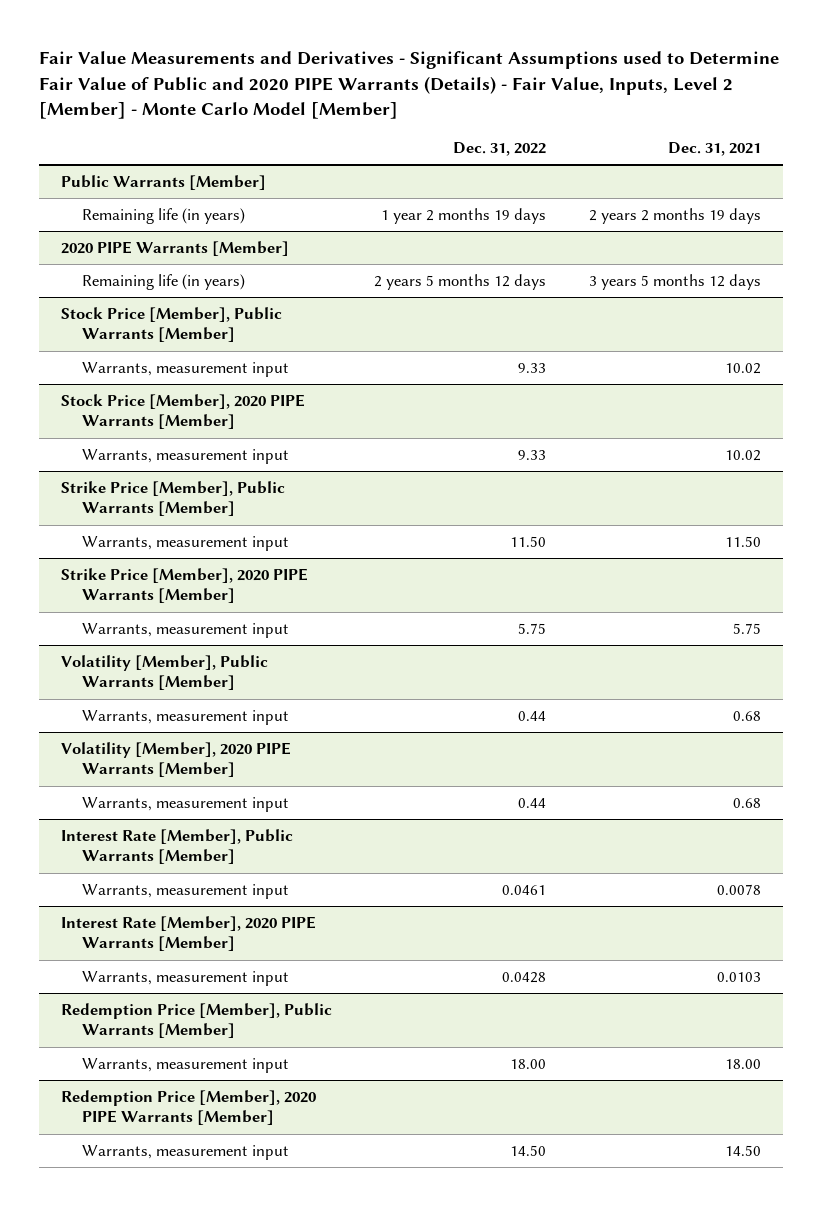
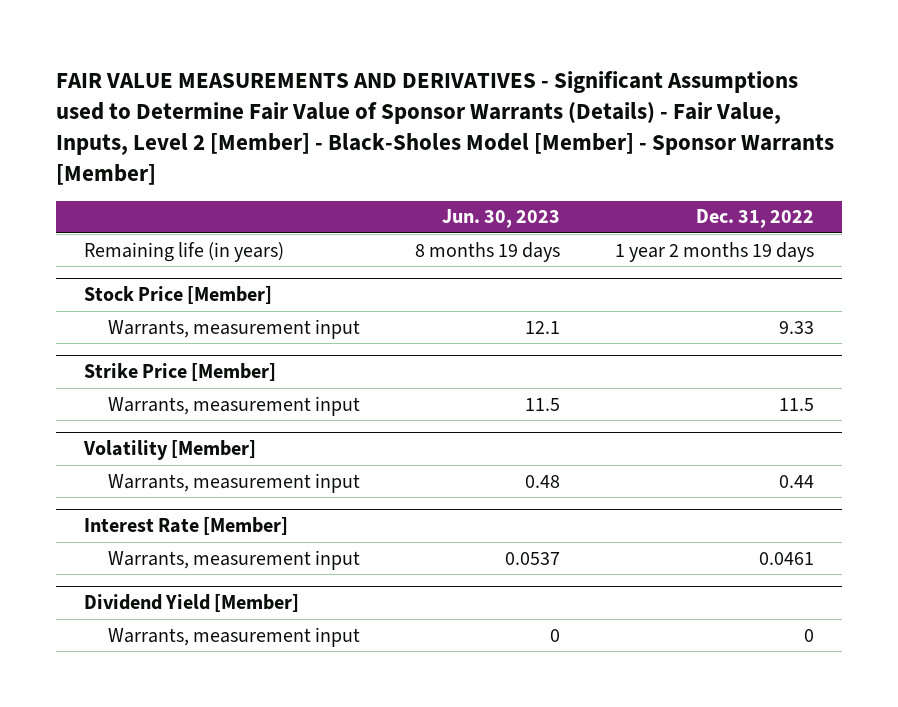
- Fair Value Measurements and Derivatives - Significant Assumptions used to Determine Fair Value of Public and 2020 PIPE Warrants (Details) - Fair Value, Inputs, Level 2 [Member] - Monte Carlo Model [Member]
+ FAIR VALUE MEASUREMENTS AND DERIVATIVES - Significant Assumptions used to Determine Fair Value of Sponsor Warrants (Details) - Fair Value, Inputs, Level 2 [Member] - Black-Sholes Model [Member] - Sponsor Warrants [Member]
- | Dec. 31, 2022 | Dec. 31, 2021
+ | Jun. 30, 2023 | Dec. 31, 2022
- Public Warrants [Member]
- 2020 PIPE Warrants [Member]
- Remaining life (in years) | 2 years 5 months 12 days | 3 years 5 months 12 days
- Stock Price [Member], Public Warrants [Member]
- Warrants, measurement input | 9.33 | 10.02
- Stock Price [Member], 2020 PIPE Warrants [Member]
+ Stock Price [Member]
- Strike Price [Member], Public Warrants [Member]
- Warrants, measurement input | 11.50 | 11.50
- Strike Price [Member], 2020 PIPE Warrants [Member]
- Warrants, measurement input | 5.75 | 5.75
- Volatility [Member], Public Warrants [Member]
- Warrants, measurement input | 0.44 | 0.68
- Volatility [Member], 2020 PIPE Warrants [Member]
+ Strike Price [Member]
+ Warrants, measurement input | 11.5 | 11.5
+ Volatility [Member]
- Interest Rate [Member], Public Warrants [Member]
+ Interest Rate [Member]
- Interest Rate [Member], 2020 PIPE Warrants [Member]
- Warrants, measurement input | 0.0428 | 0.0103
- Redemption Price [Member], Public Warrants [Member]
- Warrants, measurement input | 18.00 | 18.00
- Redemption Price [Member], 2020 PIPE Warrants [Member]
- Warrants, measurement input | 14.50 | 14.50
+ Dividend Yield [Member]
+ Warrants, measurement input | 0 | 0

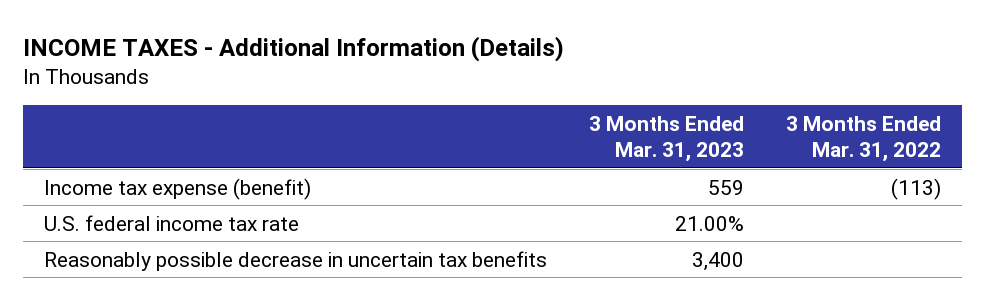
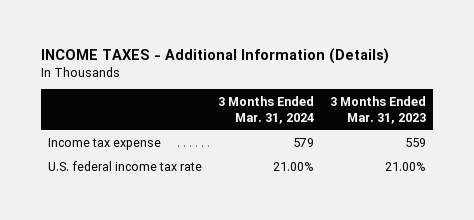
- | 3 Months Ended Mar. 31, 2023 | 3 Months Ended Mar. 31, 2022
+ | 3 Months Ended Mar. 31, 2024 | 3 Months Ended Mar. 31, 2023
- Income tax expense (benefit) | 559 | (113)
+ Income tax expense | 579 | 559
- Reasonably possible decrease in uncertain tax benefits | 3,400 |

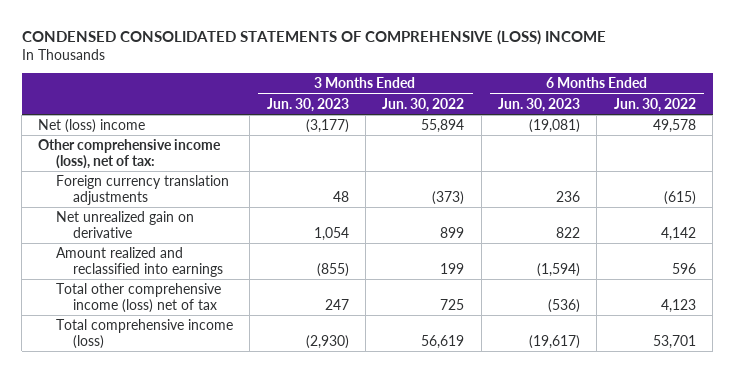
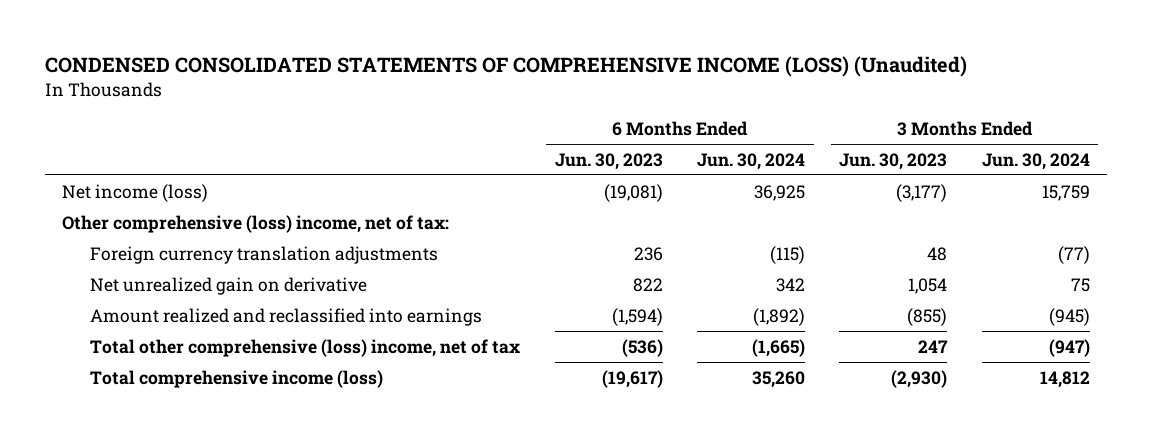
- CONDENSED CONSOLIDATED STATEMENTS OF COMPREHENSIVE (LOSS) INCOME
+ CONDENSED CONSOLIDATED STATEMENTS OF COMPREHENSIVE INCOME (LOSS) (Unaudited)
- | 3 Months Ended Jun. 30, 2023 | 3 Months Ended Jun. 30, 2022 | 6 Months Ended Jun. 30, 2023 | 6 Months Ended Jun. 30, 2022
+ | 6 Months Ended Jun. 30, 2023 | 6 Months Ended Jun. 30, 2024 | 3 Months Ended Jun. 30, 2023 | 3 Months Ended Jun. 30, 2024
- Net (loss) income | (3,177) | 55,894 | (19,081) | 49,578
- Other comprehensive income (loss), net of tax:
+ Net income (loss) | (19,081) | 36,925 | (3,177) | 15,759
+ Other comprehensive (loss) income, net of tax:
- Total other comprehensive income (loss) net of tax | 247 | 725 | (536) | 4,123
+ Total other comprehensive (loss) income, net of tax | (536) | (1,665) | 247 | (947)

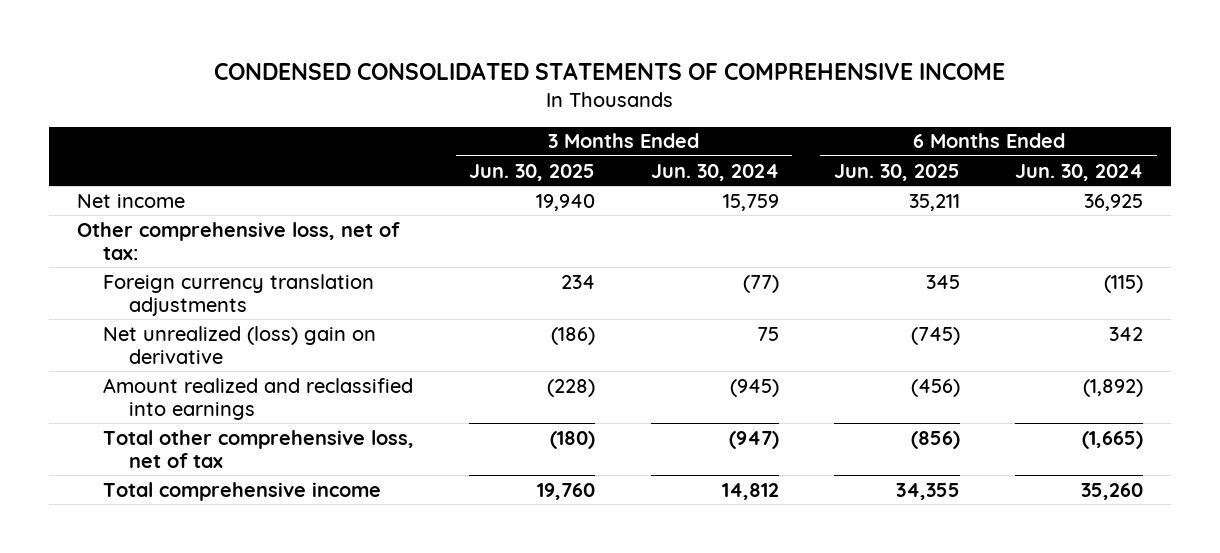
- CONDENSED CONSOLIDATED STATEMENTS OF COMPREHENSIVE INCOME (LOSS) (Unaudited)
+ CONDENSED CONSOLIDATED STATEMENTS OF COMPREHENSIVE INCOME
- | 6 Months Ended Jun. 30, 2023 | 6 Months Ended Jun. 30, 2024 | 3 Months Ended Jun. 30, 2023 | 3 Months Ended Jun. 30, 2024
+ | 3 Months Ended Jun. 30, 2025 | 3 Months Ended Jun. 30, 2024 | 6 Months Ended Jun. 30, 2025 | 6 Months Ended Jun. 30, 2024
- Net income (loss) | (19,081) | 36,925 | (3,177) | 15,759
- Other comprehensive (loss) income, net of tax:
+ Net income | 19,940 | 15,759 | 35,211 | 36,925
+ Other comprehensive loss, net of tax:
- Net unrealized gain on derivative | 822 | 342 | 1,054 | 75
+ Net unrealized (loss) gain on derivative | (186) | 75 | (745) | 342
- Total other comprehensive (loss) income, net of tax | (536) | (1,665) | 247 | (947)
- Total comprehensive income (loss) | (19,617) | 35,260 | (2,930) | 14,812
+ Total other comprehensive loss, net of tax | (180) | (947) | (856) | (1,665)
+ Total comprehensive income | 19,760 | 14,812 | 34,355 | 35,260

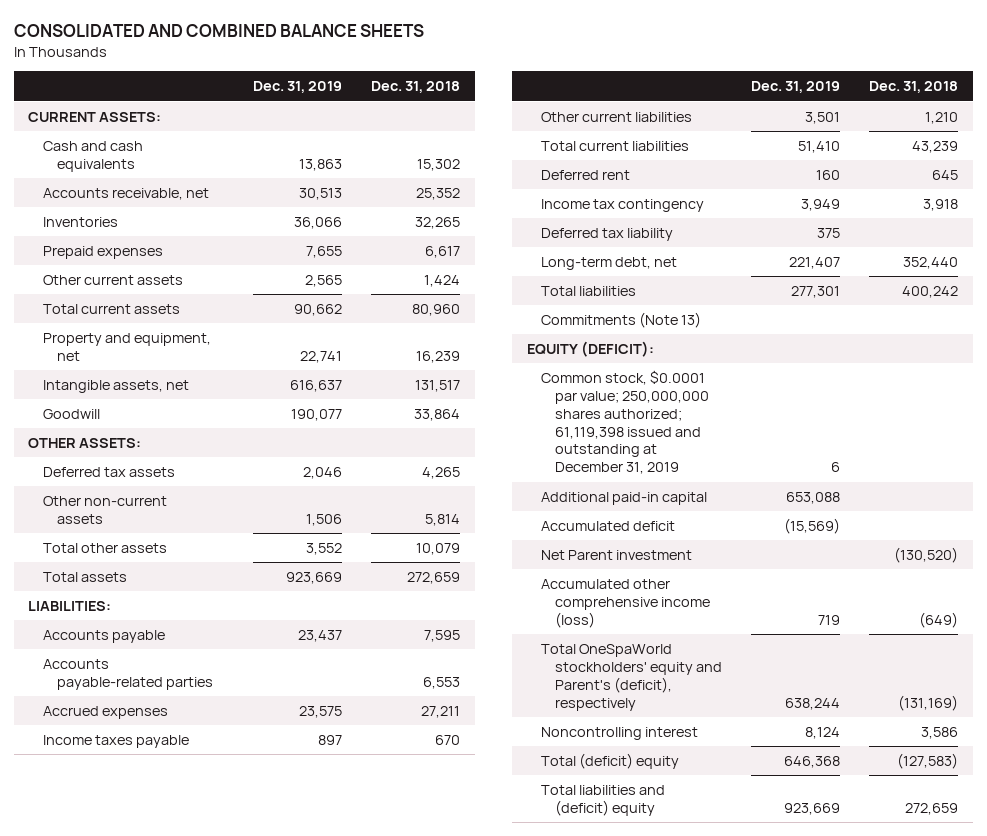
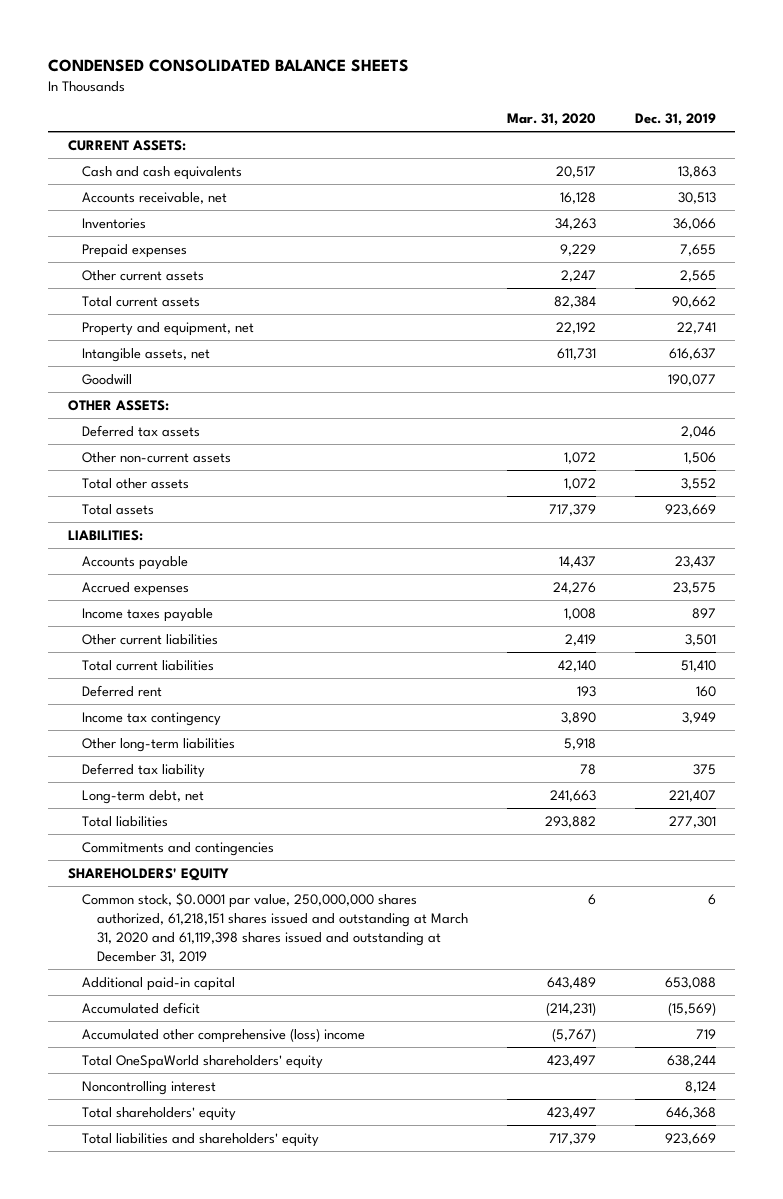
- CONSOLIDATED AND COMBINED BALANCE SHEETS
+ CONDENSED CONSOLIDATED BALANCE SHEETS
- | Dec. 31, 2019 | Dec. 31, 2018
+ | Mar. 31, 2020 | Dec. 31, 2019
- Accounts payable-related parties | | 6,553
+ Other long-term liabilities | 5,918 |
- Commitments (Note 13)
- EQUITY (DEFICIT):
- Common stock, $0.0001 par value; 250,000,000 shares authorized; 61,119,398 issued and outstanding at December 31, 2019 | 6 |
+ Commitments and contingencies
+ SHAREHOLDERS' EQUITY
+ Common stock, $0.0001 par value, 250,000,000 shares authorized, 61,218,151 shares issued and outstanding at March 31, 2020 and 61,119,398 shares issued and outstanding at December 31, 2019 | 6 | 6
- Net Parent investment | | (130,520)
- Accumulated other comprehensive income (loss) | 719 | (649)
- Total OneSpaWorld stockholders' equity and Parent's (deficit), respectively | 638,244 | (131,169)
+ Accumulated other comprehensive (loss) income | (5,767) | 719
+ Total OneSpaWorld shareholders' equity | 423,497 | 638,244
- Total (deficit) equity | 646,368 | (127,583)
- Total liabilities and (deficit) equity | 923,669 | 272,659
+ Total shareholders' equity | 423,497 | 646,368
+ Total liabilities and shareholders' equity | 717,379 | 923,669

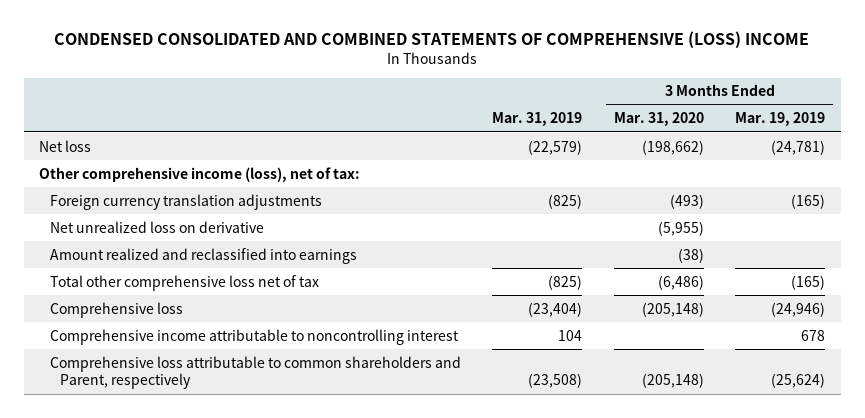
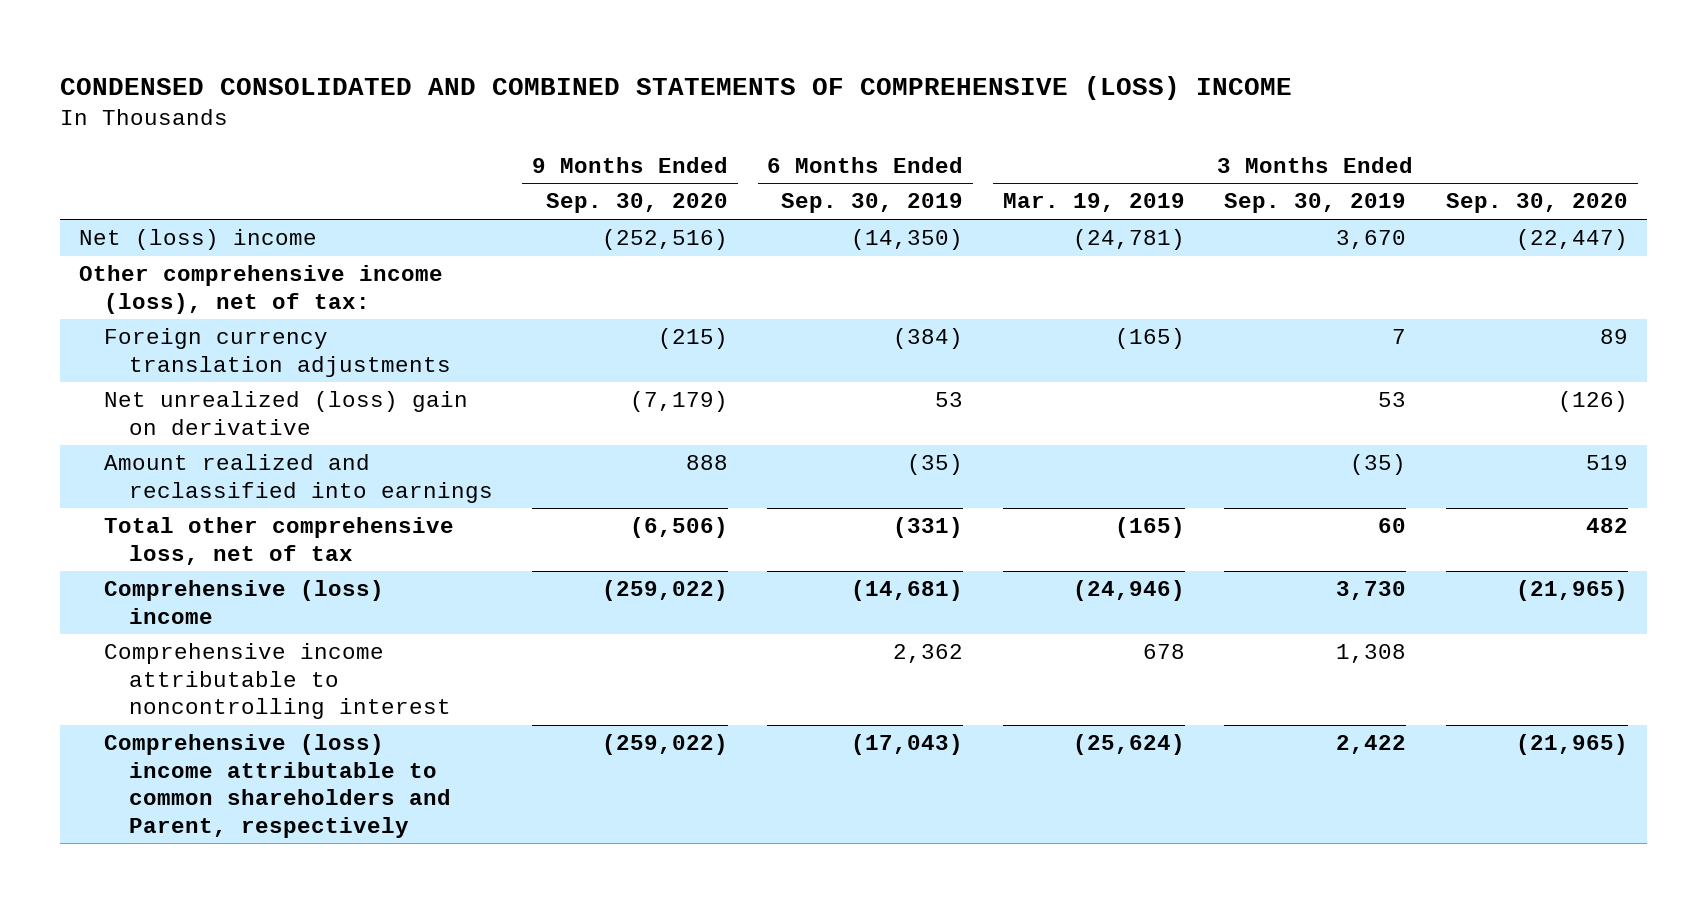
- | Mar. 31, 2019 | 3 Months Ended Mar. 31, 2020 | 3 Months Ended Mar. 19, 2019
+ | 9 Months Ended Sep. 30, 2020 | 6 Months Ended Sep. 30, 2019 | 3 Months Ended Mar. 19, 2019 | 3 Months Ended Sep. 30, 2019 | 3 Months Ended Sep. 30, 2020
- Net loss | (22,579) | (198,662) | (24,781)
+ Net (loss) income | (252,516) | (14,350) | (24,781) | 3,670 | (22,447)
- Net unrealized loss on derivative | | (5,955) |
+ Net unrealized (loss) gain on derivative | (7,179) | 53 | | 53 | (126)
- Total other comprehensive loss net of tax | (825) | (6,486) | (165)
- Comprehensive loss | (23,404) | (205,148) | (24,946)
+ Total other comprehensive loss, net of tax | (6,506) | (331) | (165) | 60 | 482
+ Comprehensive (loss) income | (259,022) | (14,681) | (24,946) | 3,730 | (21,965)
- Comprehensive loss attributable to common shareholders and Parent, respectively | (23,508) | (205,148) | (25,624)
+ Comprehensive (loss) income attributable to common shareholders and Parent, respectively | (259,022) | (17,043) | (25,624) | 2,422 | (21,965)

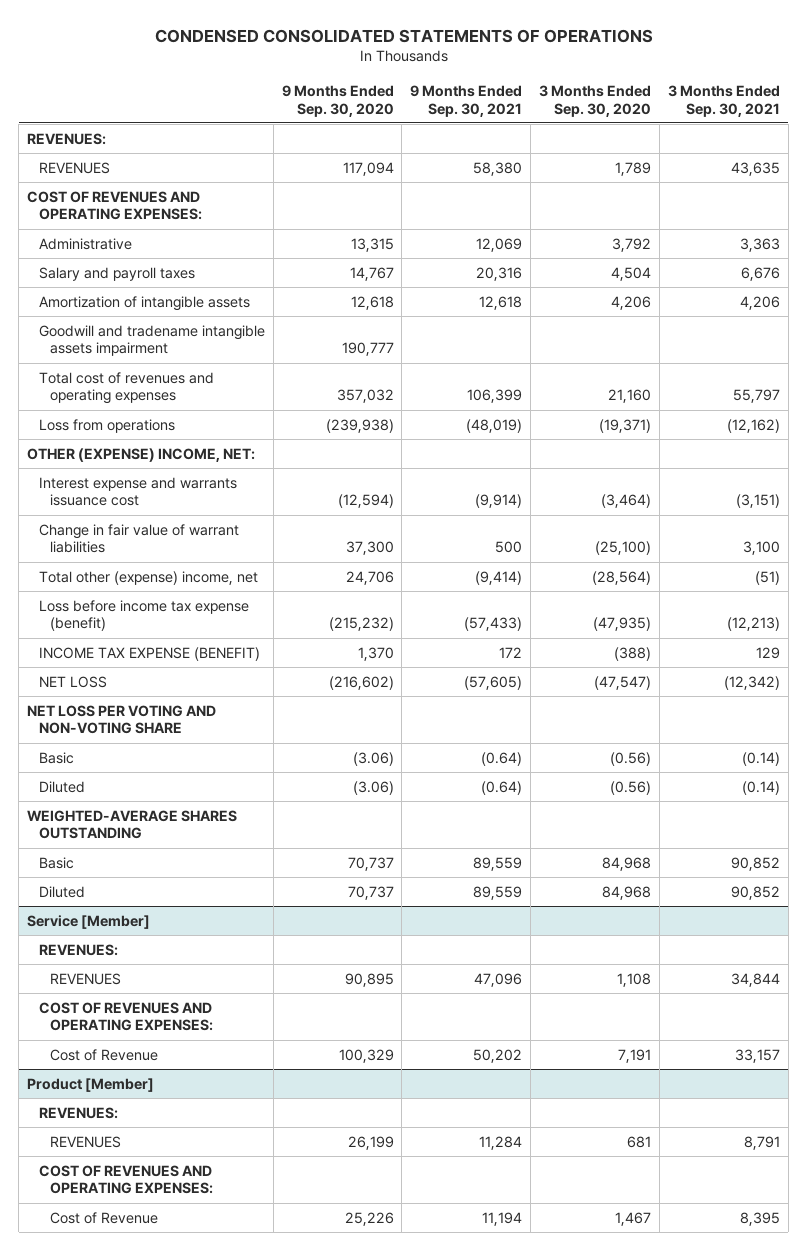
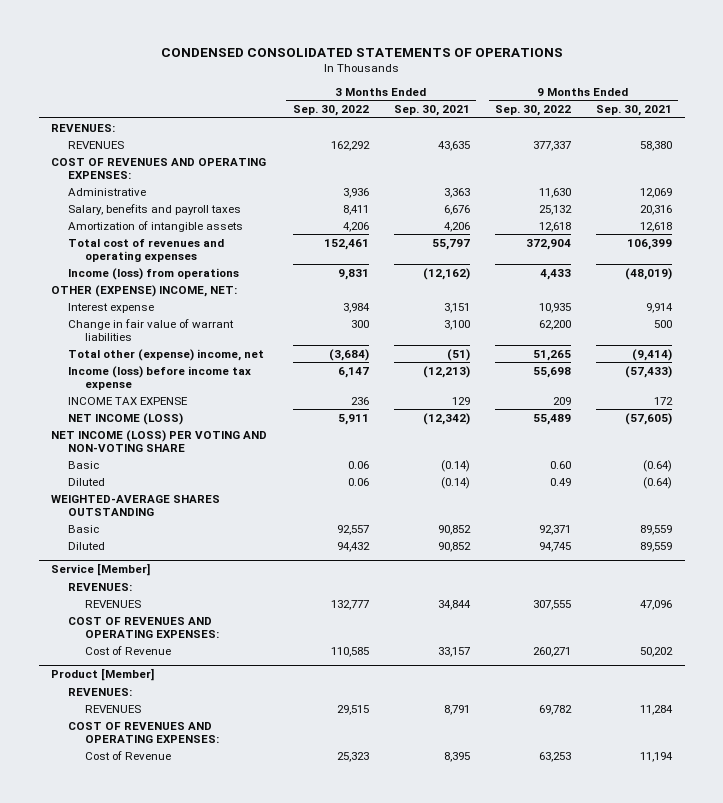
- | 9 Months Ended Sep. 30, 2020 | 9 Months Ended Sep. 30, 2021 | 3 Months Ended Sep. 30, 2020 | 3 Months Ended Sep. 30, 2021
+ | 3 Months Ended Sep. 30, 2022 | 3 Months Ended Sep. 30, 2021 | 9 Months Ended Sep. 30, 2022 | 9 Months Ended Sep. 30, 2021
- Salary and payroll taxes | 14,767 | 20,316 | 4,504 | 6,676
+ Salary, benefits and payroll taxes | 8,411 | 6,676 | 25,132 | 20,316
- Goodwill and tradename intangible assets impairment | 190,777 | | |
- Loss from operations | (239,938) | (48,019) | (19,371) | (12,162)
+ Income (loss) from operations | 9,831 | (12,162) | 4,433 | (48,019)
- Interest expense and warrants issuance cost | (12,594) | (9,914) | (3,464) | (3,151)
+ Interest expense | 3,984 | 3,151 | 10,935 | 9,914
- Loss before income tax expense (benefit) | (215,232) | (57,433) | (47,935) | (12,213)
- INCOME TAX EXPENSE (BENEFIT) | 1,370 | 172 | (388) | 129
- NET LOSS | (216,602) | (57,605) | (47,547) | (12,342)
- NET LOSS PER VOTING AND NON-VOTING SHARE
+ Income (loss) before income tax expense | 6,147 | (12,213) | 55,698 | (57,433)
+ INCOME TAX EXPENSE | 236 | 129 | 209 | 172
+ NET INCOME (LOSS) | 5,911 | (12,342) | 55,489 | (57,605)
+ NET INCOME (LOSS) PER VOTING AND NON-VOTING SHARE

